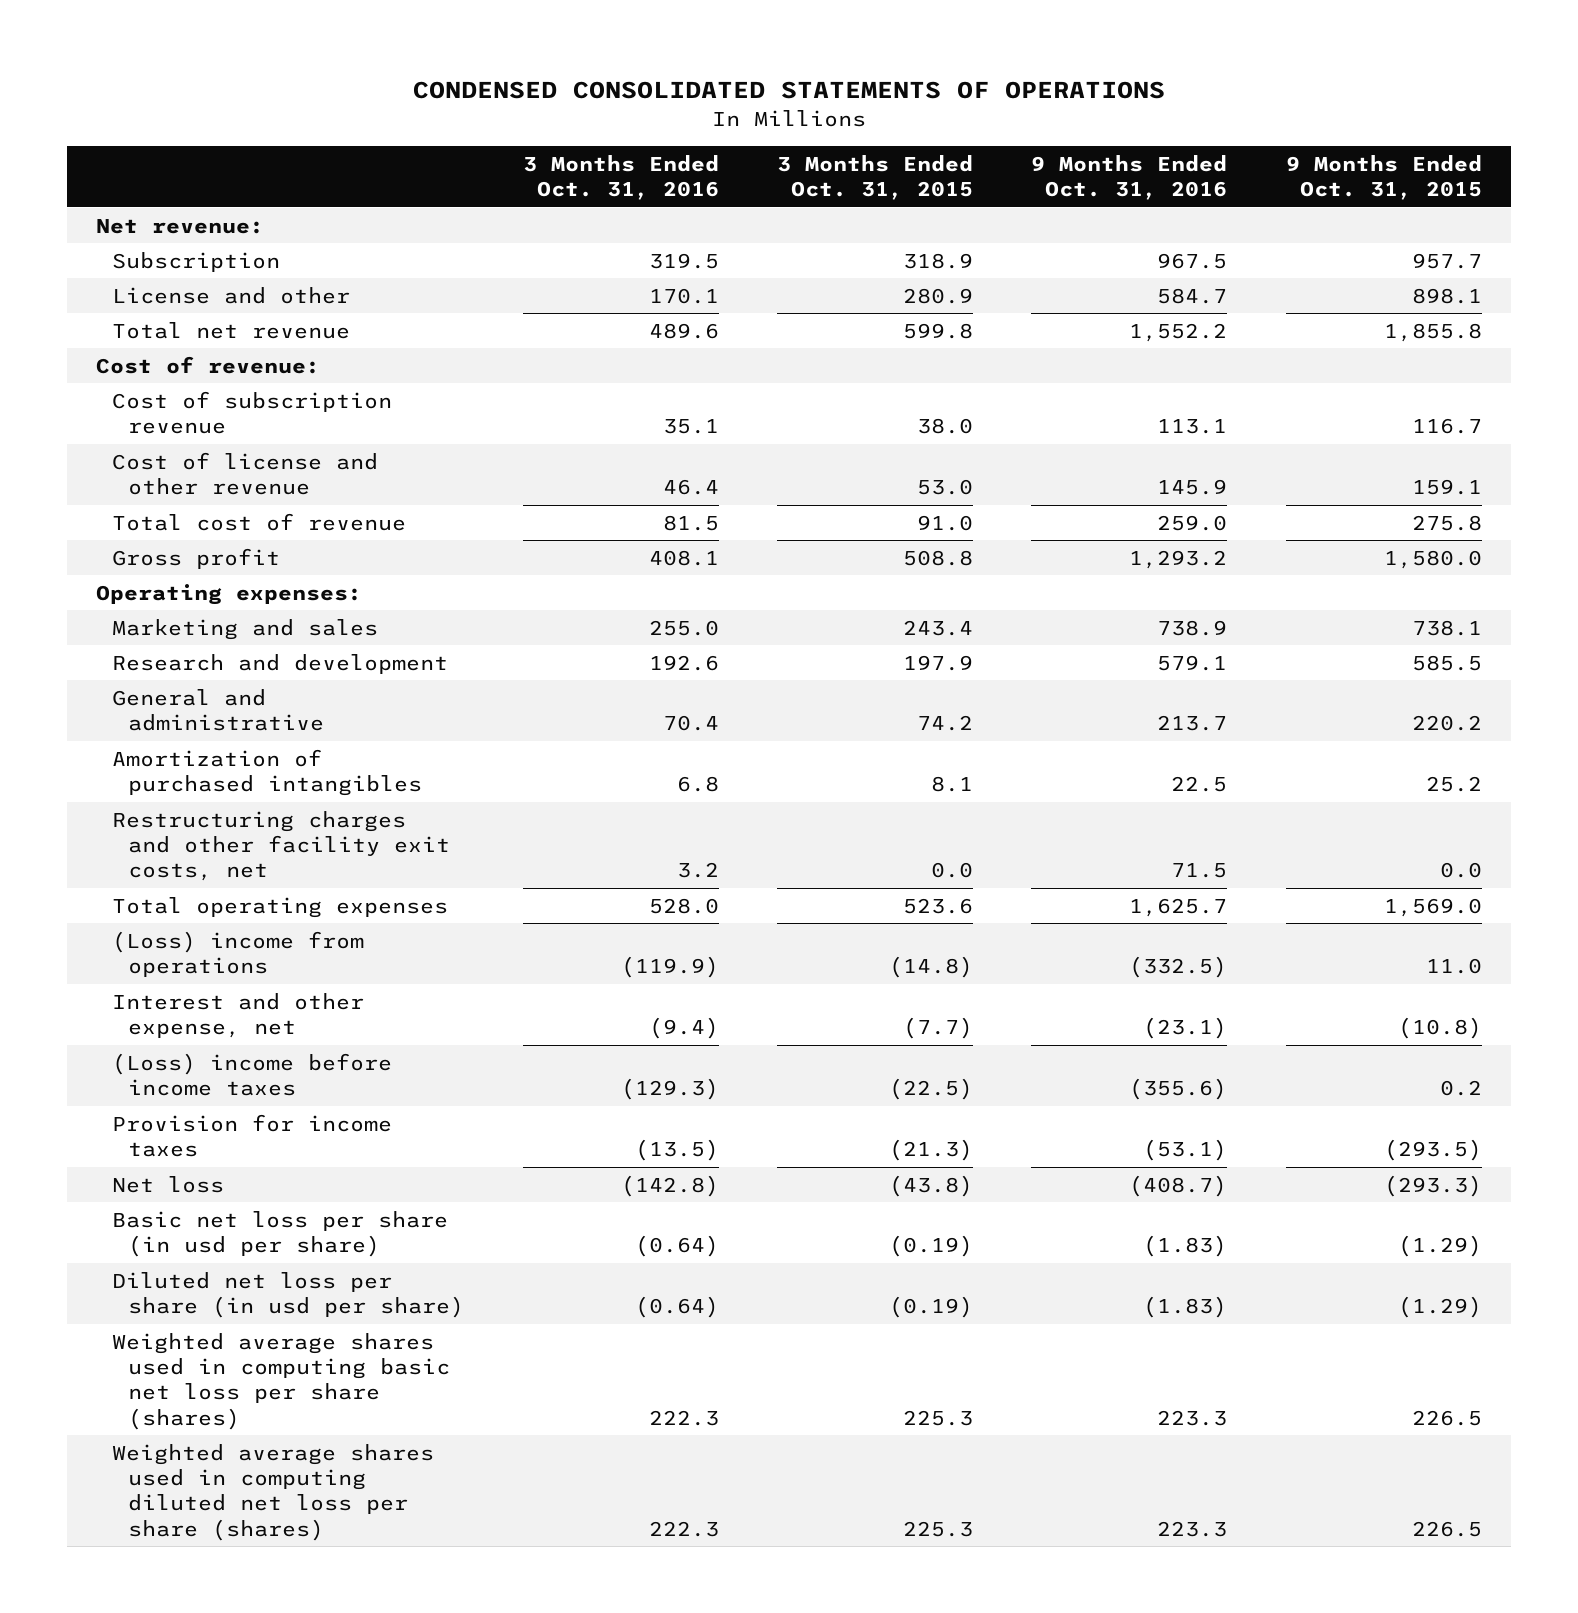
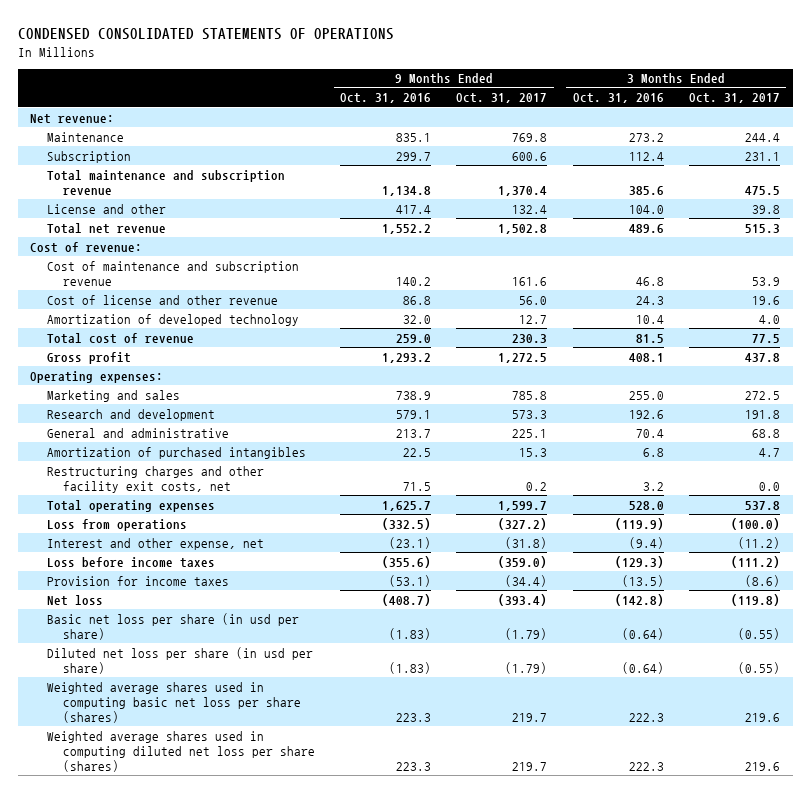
- | 3 Months Ended Oct. 31, 2016 | 3 Months Ended Oct. 31, 2015 | 9 Months Ended Oct. 31, 2016 | 9 Months Ended Oct. 31, 2015
+ | 9 Months Ended Oct. 31, 2016 | 9 Months Ended Oct. 31, 2017 | 3 Months Ended Oct. 31, 2016 | 3 Months Ended Oct. 31, 2017
- Subscription | 319.5 | 318.9 | 967.5 | 957.7
- License and other | 170.1 | 280.9 | 584.7 | 898.1
+ Maintenance | 835.1 | 769.8 | 273.2 | 244.4
+ Subscription | 299.7 | 600.6 | 112.4 | 231.1
+ Total maintenance and subscription revenue | 1,134.8 | 1,370.4 | 385.6 | 475.5
+ License and other | 417.4 | 132.4 | 104.0 | 39.8
- Cost of subscription revenue | 35.1 | 38.0 | 113.1 | 116.7
- Cost of license and other revenue | 46.4 | 53.0 | 145.9 | 159.1
+ Cost of maintenance and subscription revenue | 140.2 | 161.6 | 46.8 | 53.9
+ Cost of license and other revenue | 86.8 | 56.0 | 24.3 | 19.6
+ Amortization of developed technology | 32.0 | 12.7 | 10.4 | 4.0
- (Loss) income from operations | (119.9) | (14.8) | (332.5) | 11.0
+ Loss from operations | (332.5) | (327.2) | (119.9) | (100.0)
- (Loss) income before income taxes | (129.3) | (22.5) | (355.6) | 0.2
+ Loss before income taxes | (355.6) | (359.0) | (129.3) | (111.2)

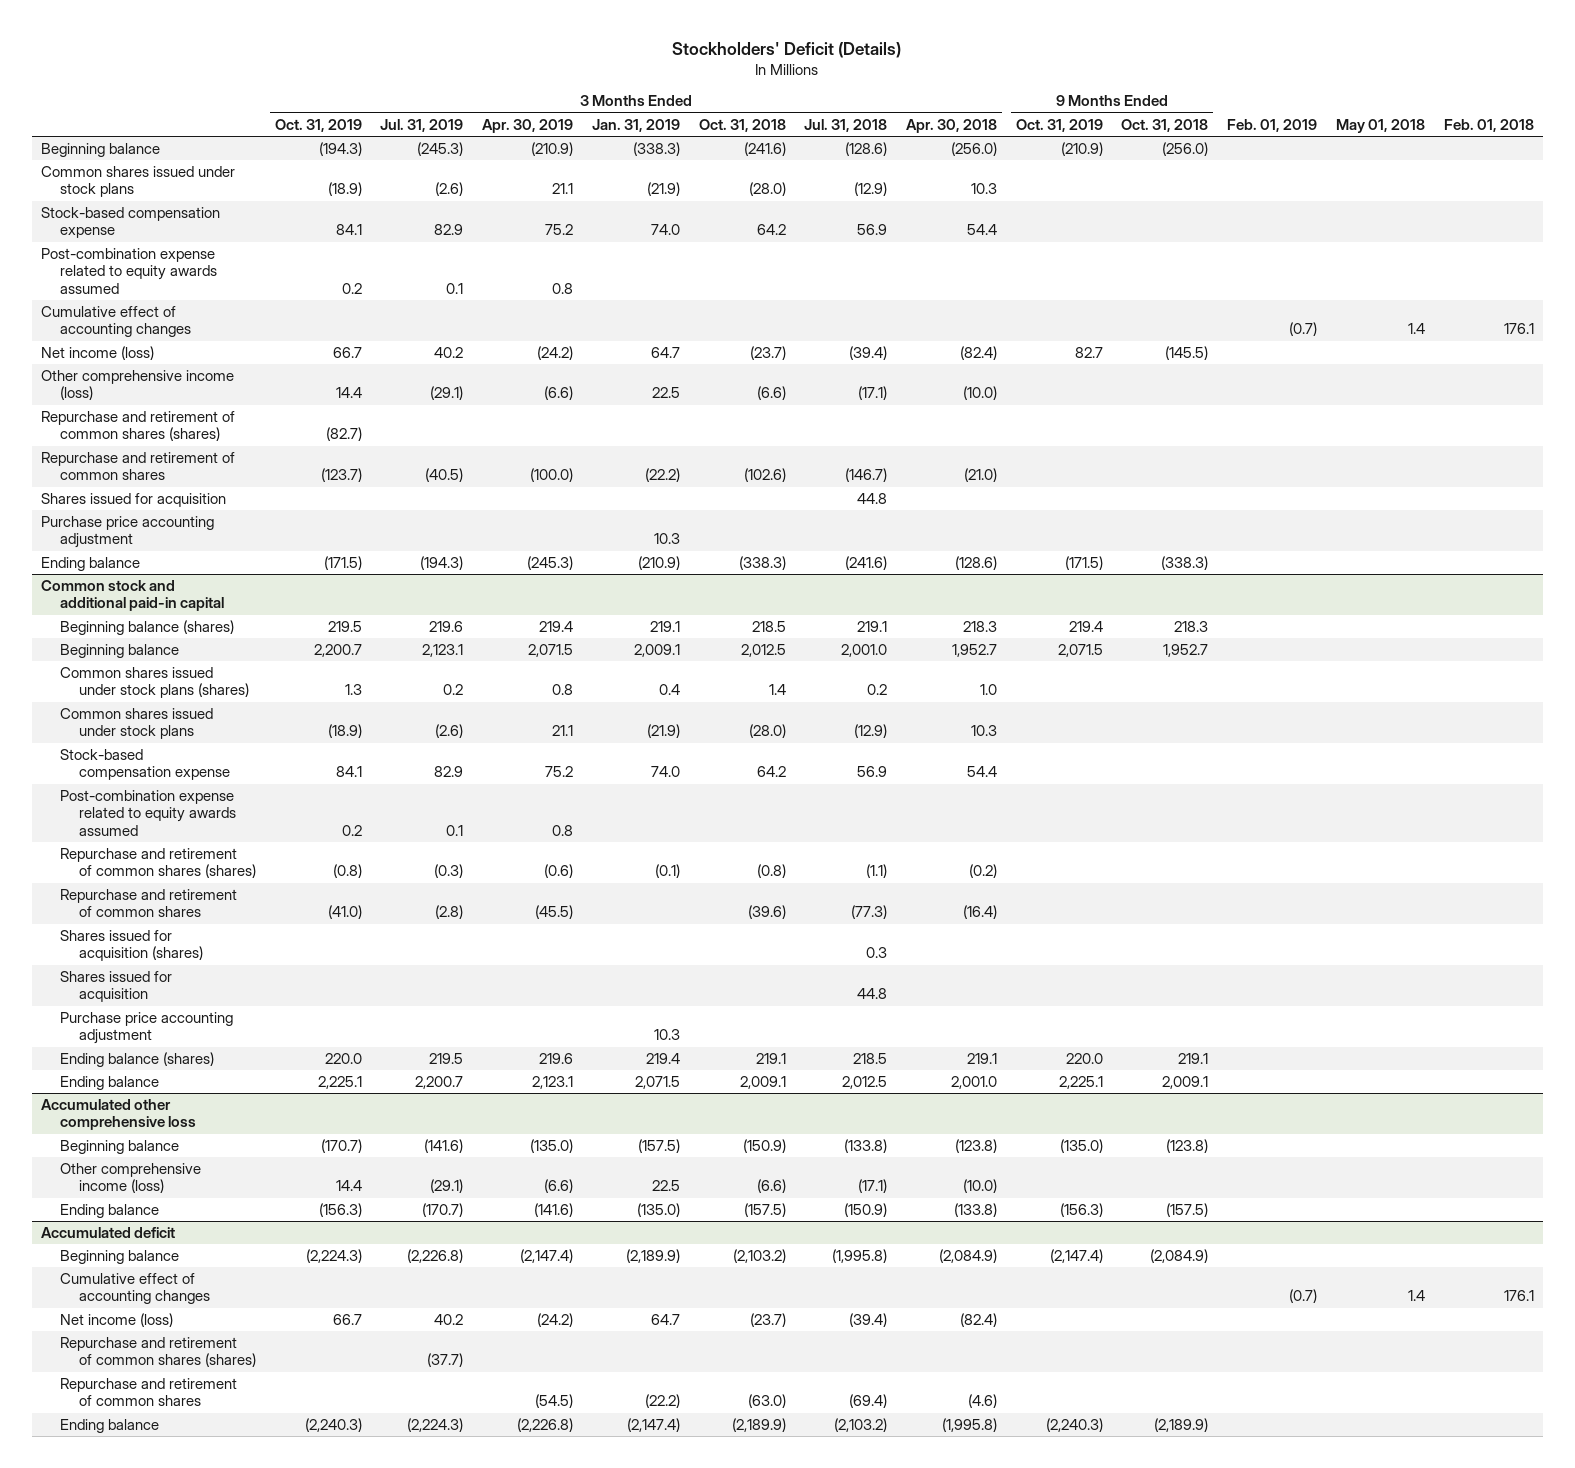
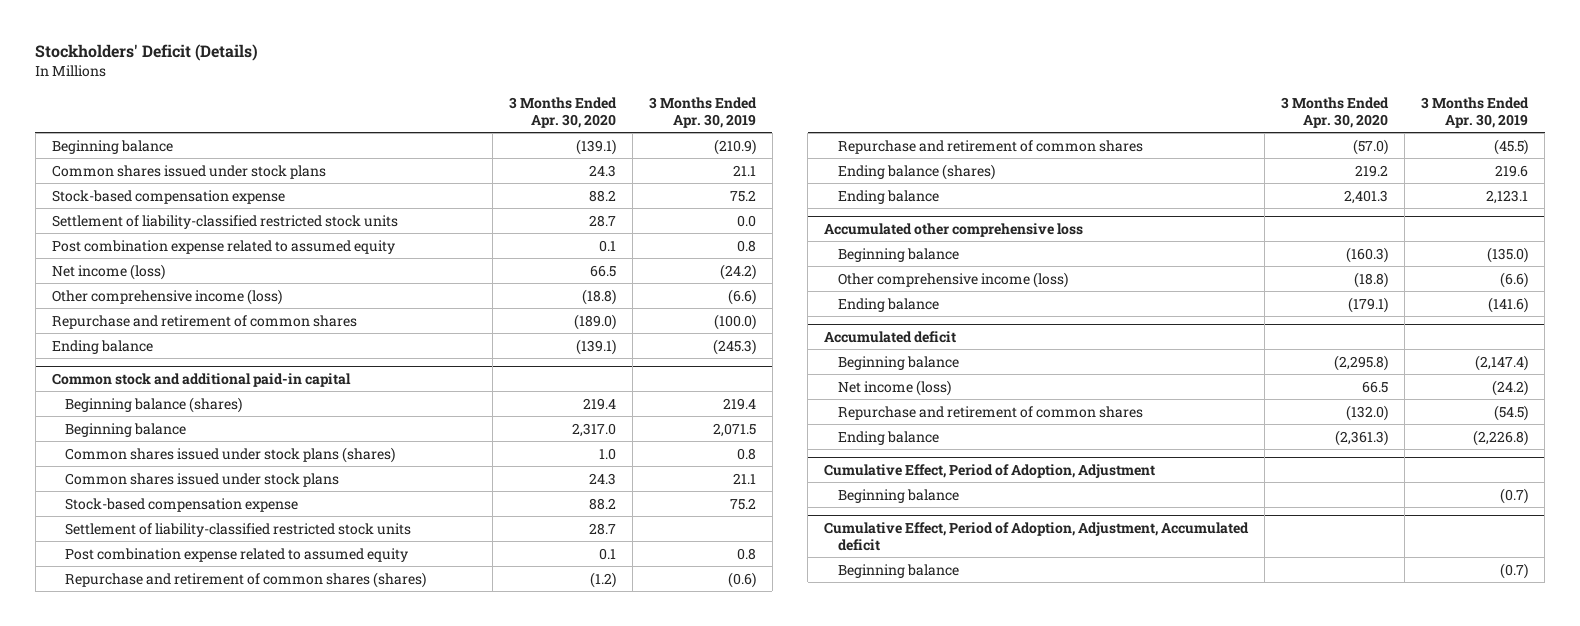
- | 3 Months Ended Oct. 31, 2019 | 3 Months Ended Jul. 31, 2019 | 3 Months Ended Apr. 30, 2019 | 3 Months Ended Jan. 31, 2019 | 3 Months Ended Oct. 31, 2018 | 3 Months Ended Jul. 31, 2018 | 3 Months Ended Apr. 30, 2018 | 9 Months Ended Oct. 31, 2019 | 9 Months Ended Oct. 31, 2018 | Feb. 01, 2019 | May 01, 2018 | Feb. 01, 2018
+ | 3 Months Ended Apr. 30, 2020 | 3 Months Ended Apr. 30, 2019
- Post-combination expense related to equity awards assumed | 0.2 | 0.1 | 0.8 | | | | | | | | |
- Cumulative effect of accounting changes | | | | | | | | | | (0.7) | 1.4 | 176.1
+ Settlement of liability-classified restricted stock units | 28.7 | 0.0
+ Post combination expense related to assumed equity | 0.1 | 0.8
- Repurchase and retirement of common shares (shares) | (82.7) | | | | | | | | | | |
- Shares issued for acquisition | | | | | | 44.8 | | | | | |
- Purchase price accounting adjustment | | | | 10.3 | | | | | | | |
@ Common stock and additional paid-in capital
- Post-combination expense related to equity awards assumed | 0.2 | 0.1 | 0.8 | | | | | | | | |
+ Settlement of liability-classified restricted stock units | 28.7 |
+ Post combination expense related to assumed equity | 0.1 | 0.8
- Shares issued for acquisition (shares) | | | | | | 0.3 | | | | | |
- Shares issued for acquisition | | | | | | 44.8 | | | | | |
- Purchase price accounting adjustment | | | | 10.3 | | | | | | | |
@ Accumulated deficit
- Cumulative effect of accounting changes | | | | | | | | | | (0.7) | 1.4 | 176.1
- Repurchase and retirement of common shares (shares) | | (37.7) | | | | | | | | | |
+ Cumulative Effect, Period of Adoption, Adjustment
+ Beginning balance | | (0.7)
+ Cumulative Effect, Period of Adoption, Adjustment, Accumulated deficit
+ Beginning balance | | (0.7)

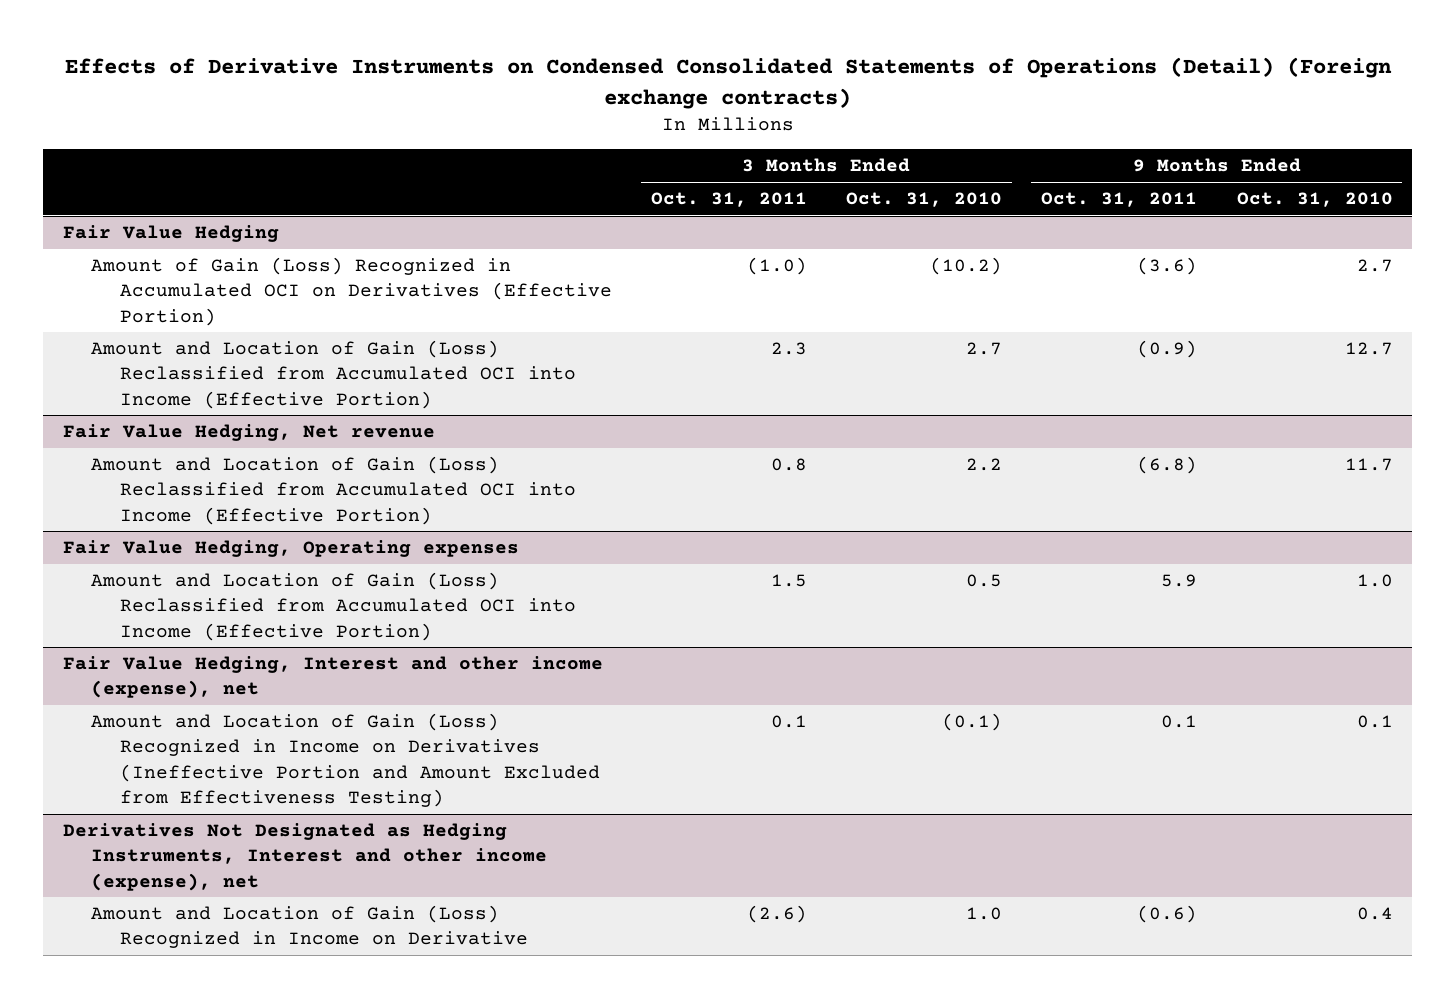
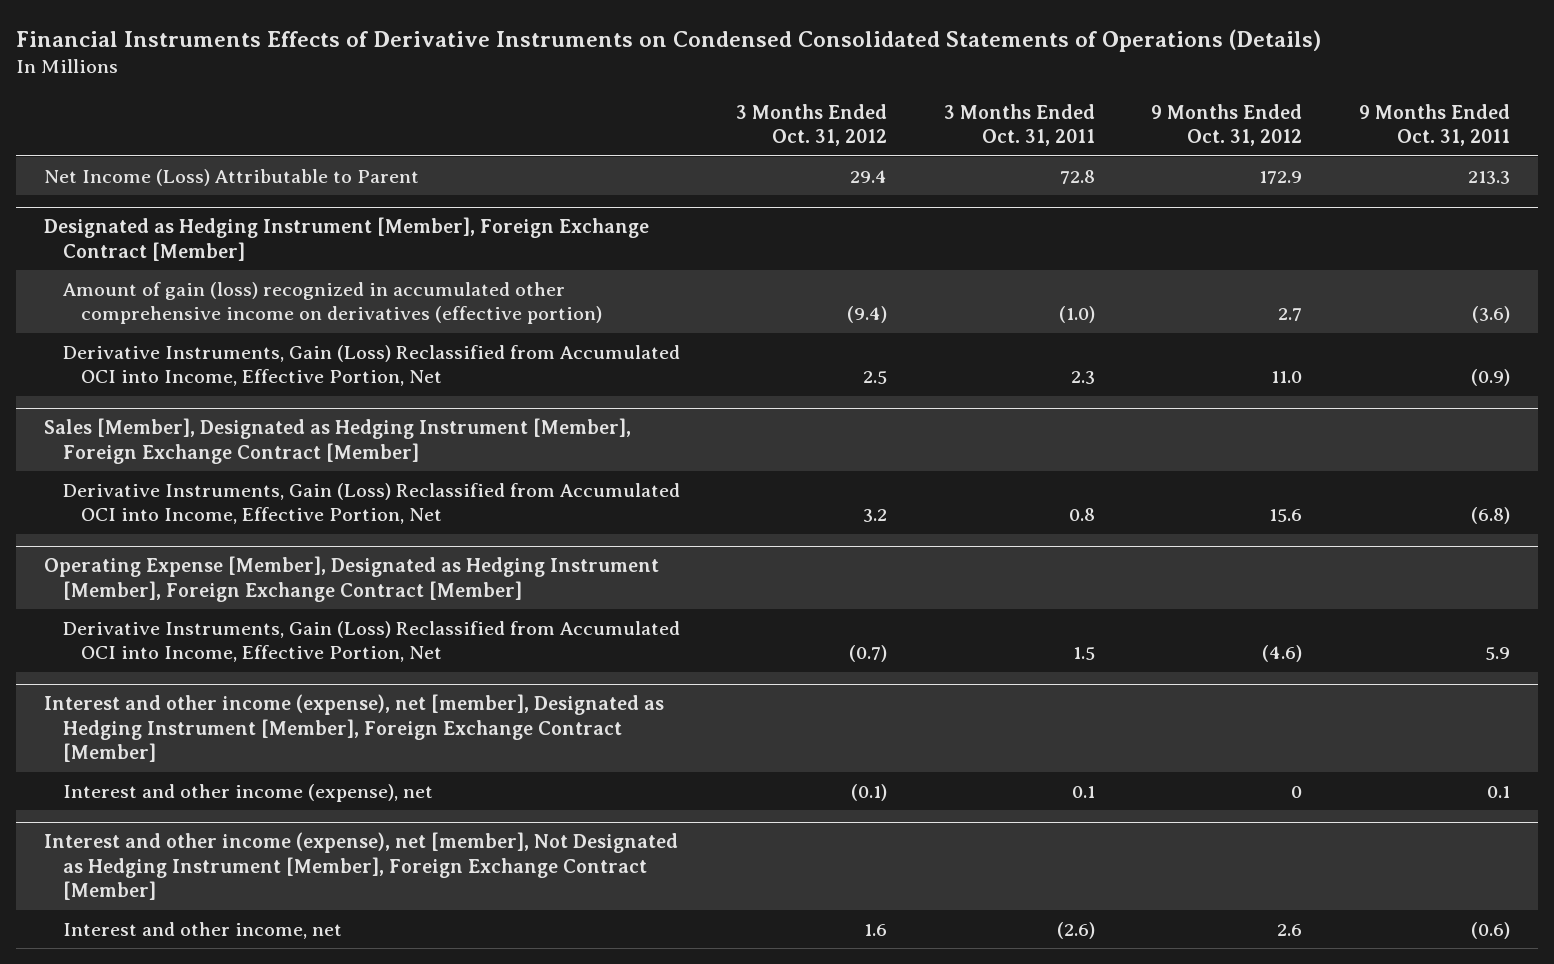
- Effects of Derivative Instruments on Condensed Consolidated Statements of Operations (Detail) (Foreign exchange contracts)
+ Financial Instruments Effects of Derivative Instruments on Condensed Consolidated Statements of Operations (Details)
- | 3 Months Ended Oct. 31, 2011 | 3 Months Ended Oct. 31, 2010 | 9 Months Ended Oct. 31, 2011 | 9 Months Ended Oct. 31, 2010
+ | 3 Months Ended Oct. 31, 2012 | 3 Months Ended Oct. 31, 2011 | 9 Months Ended Oct. 31, 2012 | 9 Months Ended Oct. 31, 2011
- Fair Value Hedging
- Amount of Gain (Loss) Recognized in Accumulated OCI on Derivatives (Effective Portion) | (1.0) | (10.2) | (3.6) | 2.7
- Amount and Location of Gain (Loss) Reclassified from Accumulated OCI into Income (Effective Portion) | 2.3 | 2.7 | (0.9) | 12.7
- Fair Value Hedging, Net revenue
- Amount and Location of Gain (Loss) Reclassified from Accumulated OCI into Income (Effective Portion) | 0.8 | 2.2 | (6.8) | 11.7
- Fair Value Hedging, Operating expenses
- Amount and Location of Gain (Loss) Reclassified from Accumulated OCI into Income (Effective Portion) | 1.5 | 0.5 | 5.9 | 1.0
- Fair Value Hedging, Interest and other income (expense), net
- Amount and Location of Gain (Loss) Recognized in Income on Derivatives (Ineffective Portion and Amount Excluded from Effectiveness Testing) | 0.1 | (0.1) | 0.1 | 0.1
- Derivatives Not Designated as Hedging Instruments, Interest and other income (expense), net
- Amount and Location of Gain (Loss) Recognized in Income on Derivative | (2.6) | 1.0 | (0.6) | 0.4
+ Net Income (Loss) Attributable to Parent | 29.4 | 72.8 | 172.9 | 213.3
+ Designated as Hedging Instrument [Member], Foreign Exchange Contract [Member]
+ Amount of gain (loss) recognized in accumulated other comprehensive income on derivatives (effective portion) | (9.4) | (1.0) | 2.7 | (3.6)
+ Derivative Instruments, Gain (Loss) Reclassified from Accumulated OCI into Income, Effective Portion, Net | 2.5 | 2.3 | 11.0 | (0.9)
+ Sales [Member], Designated as Hedging Instrument [Member], Foreign Exchange Contract [Member]
+ Derivative Instruments, Gain (Loss) Reclassified from Accumulated OCI into Income, Effective Portion, Net | 3.2 | 0.8 | 15.6 | (6.8)
+ Operating Expense [Member], Designated as Hedging Instrument [Member], Foreign Exchange Contract [Member]
+ Derivative Instruments, Gain (Loss) Reclassified from Accumulated OCI into Income, Effective Portion, Net | (0.7) | 1.5 | (4.6) | 5.9
+ Interest and other income (expense), net [member], Designated as Hedging Instrument [Member], Foreign Exchange Contract [Member]
+ Interest and other income (expense), net | (0.1) | 0.1 | 0 | 0.1
+ Interest and other income (expense), net [member], Not Designated as Hedging Instrument [Member], Foreign Exchange Contract [Member]
+ Interest and other income, net | 1.6 | (2.6) | 2.6 | (0.6)

